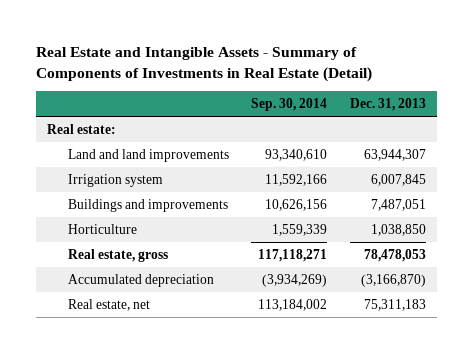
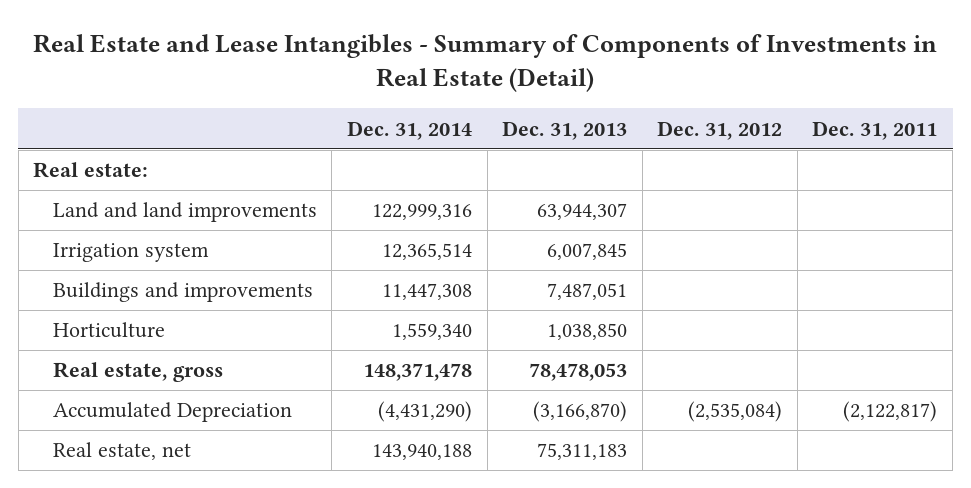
- Real Estate and Intangible Assets - Summary of Components of Investments in Real Estate (Detail)
+ Real Estate and Lease Intangibles - Summary of Components of Investments in Real Estate (Detail)
- | Sep. 30, 2014 | Dec. 31, 2013
+ | Dec. 31, 2014 | Dec. 31, 2013 | Dec. 31, 2012 | Dec. 31, 2011
- Accumulated depreciation | (3,934,269) | (3,166,870)
+ Accumulated Depreciation | (4,431,290) | (3,166,870) | (2,535,084) | (2,122,817)

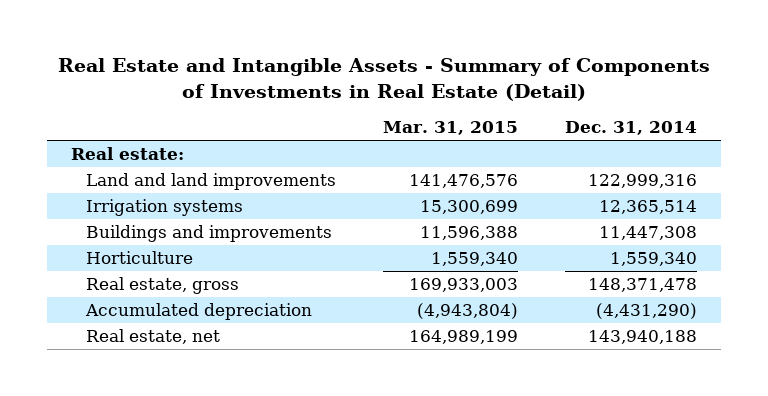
- Real Estate and Lease Intangibles - Summary of Components of Investments in Real Estate (Detail)
+ Real Estate and Intangible Assets - Summary of Components of Investments in Real Estate (Detail)
- | Dec. 31, 2014 | Dec. 31, 2013 | Dec. 31, 2012 | Dec. 31, 2011
+ | Mar. 31, 2015 | Dec. 31, 2014
- Irrigation system | 12,365,514 | 6,007,845 | |
+ Irrigation systems | 15,300,699 | 12,365,514
- Accumulated Depreciation | (4,431,290) | (3,166,870) | (2,535,084) | (2,122,817)
+ Accumulated depreciation | (4,943,804) | (4,431,290)

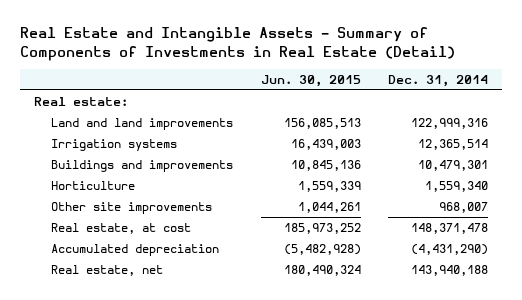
- | Mar. 31, 2015 | Dec. 31, 2014
+ | Jun. 30, 2015 | Dec. 31, 2014
- Buildings and improvements | 11,596,388 | 11,447,308
+ Buildings and improvements | 10,845,136 | 10,479,301
- Real estate, gross | 169,933,003 | 148,371,478
+ Other site improvements | 1,044,261 | 968,007
+ Real estate, at cost | 185,973,252 | 148,371,478

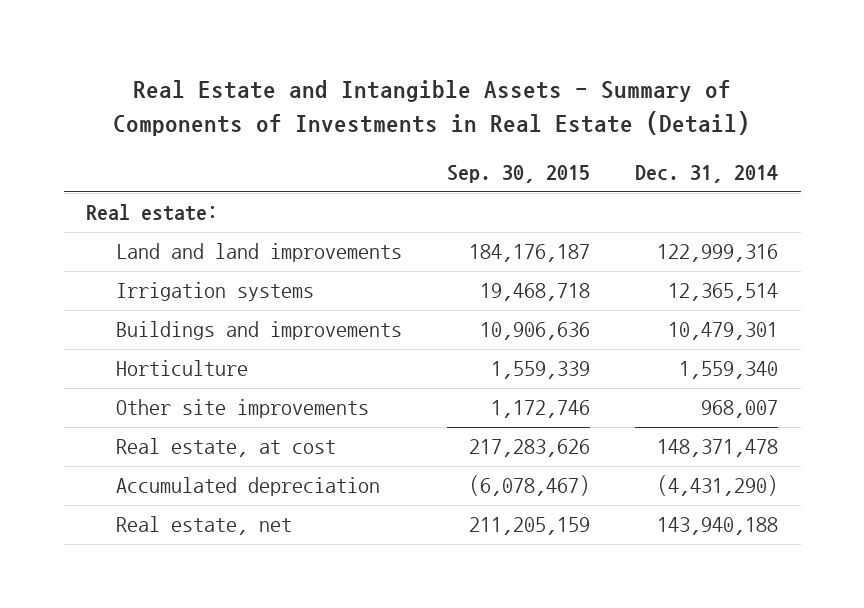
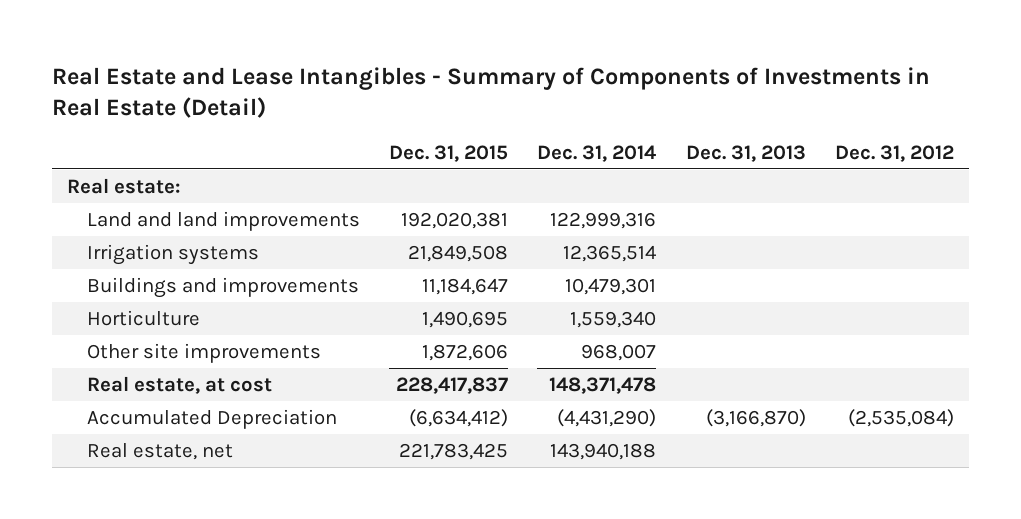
- Real Estate and Intangible Assets - Summary of Components of Investments in Real Estate (Detail)
+ Real Estate and Lease Intangibles - Summary of Components of Investments in Real Estate (Detail)
- | Sep. 30, 2015 | Dec. 31, 2014
+ | Dec. 31, 2015 | Dec. 31, 2014 | Dec. 31, 2013 | Dec. 31, 2012
- Accumulated depreciation | (6,078,467) | (4,431,290)
+ Accumulated Depreciation | (6,634,412) | (4,431,290) | (3,166,870) | (2,535,084)

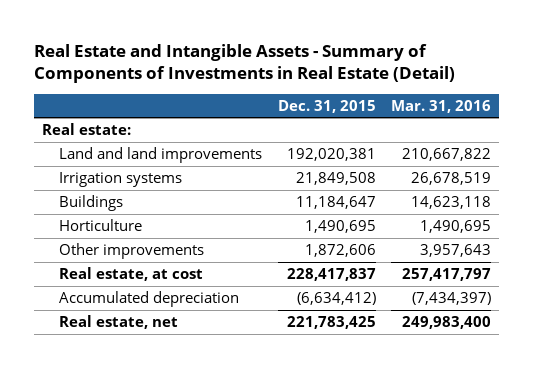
- Real Estate and Lease Intangibles - Summary of Components of Investments in Real Estate (Detail)
+ Real Estate and Intangible Assets - Summary of Components of Investments in Real Estate (Detail)
- | Dec. 31, 2015 | Dec. 31, 2014 | Dec. 31, 2013 | Dec. 31, 2012
+ | Dec. 31, 2015 | Mar. 31, 2016
- Buildings and improvements | 11,184,647 | 10,479,301 | |
+ Buildings | 11,184,647 | 14,623,118
- Other site improvements | 1,872,606 | 968,007 | |
+ Other improvements | 1,872,606 | 3,957,643
- Accumulated Depreciation | (6,634,412) | (4,431,290) | (3,166,870) | (2,535,084)
+ Accumulated depreciation | (6,634,412) | (7,434,397)

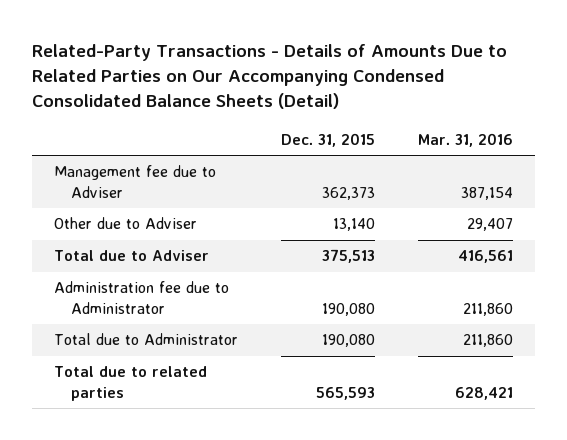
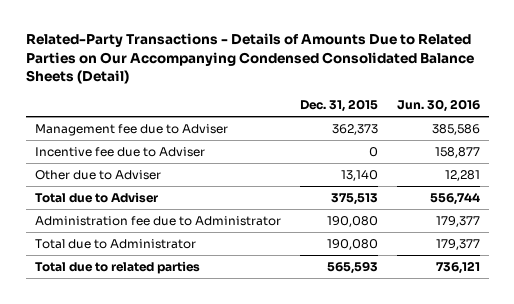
- | Dec. 31, 2015 | Mar. 31, 2016
+ | Dec. 31, 2015 | Jun. 30, 2016
+ Incentive fee due to Adviser | 0 | 158,877

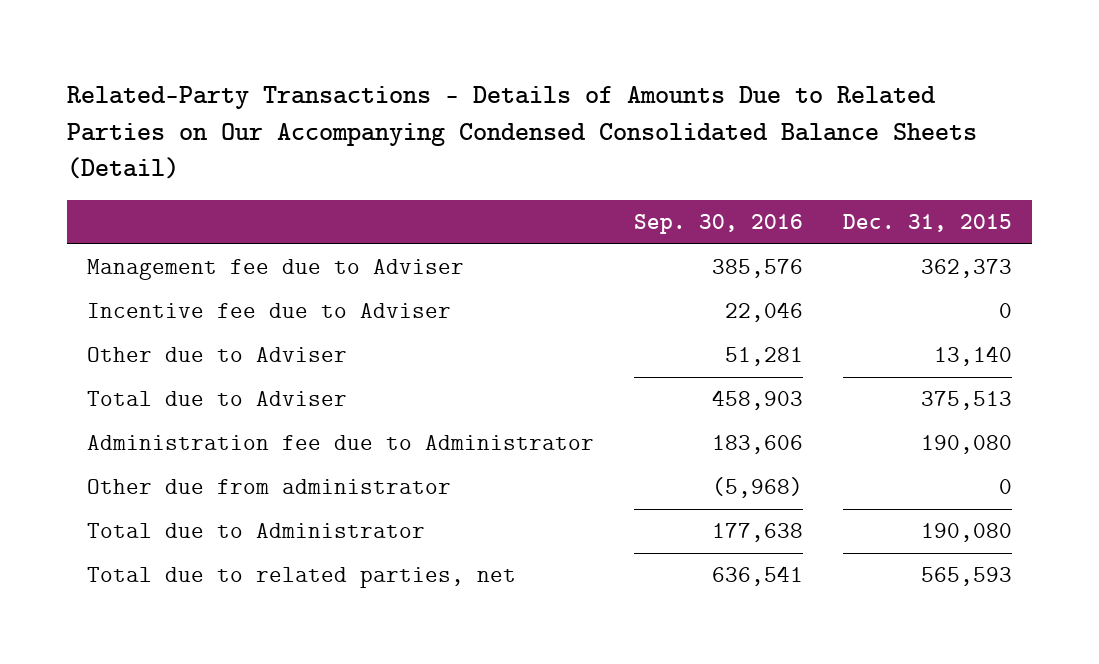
- | Dec. 31, 2015 | Jun. 30, 2016
+ | Sep. 30, 2016 | Dec. 31, 2015
+ Other due from administrator | (5,968) | 0
- Total due to related parties | 565,593 | 736,121
+ Total due to related parties, net | 636,541 | 565,593

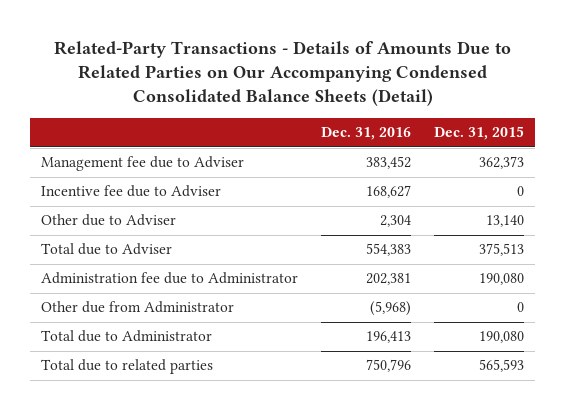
- | Sep. 30, 2016 | Dec. 31, 2015
+ | Dec. 31, 2016 | Dec. 31, 2015
- Other due from administrator | (5,968) | 0
+ Other due from Administrator | (5,968) | 0
- Total due to related parties, net | 636,541 | 565,593
+ Total due to related parties | 750,796 | 565,593

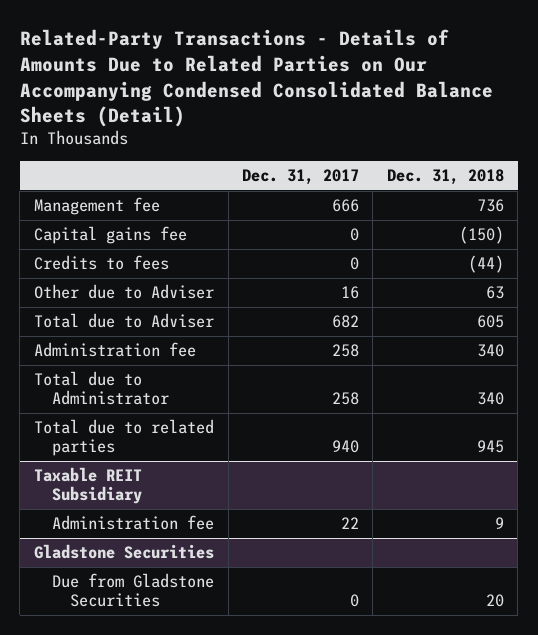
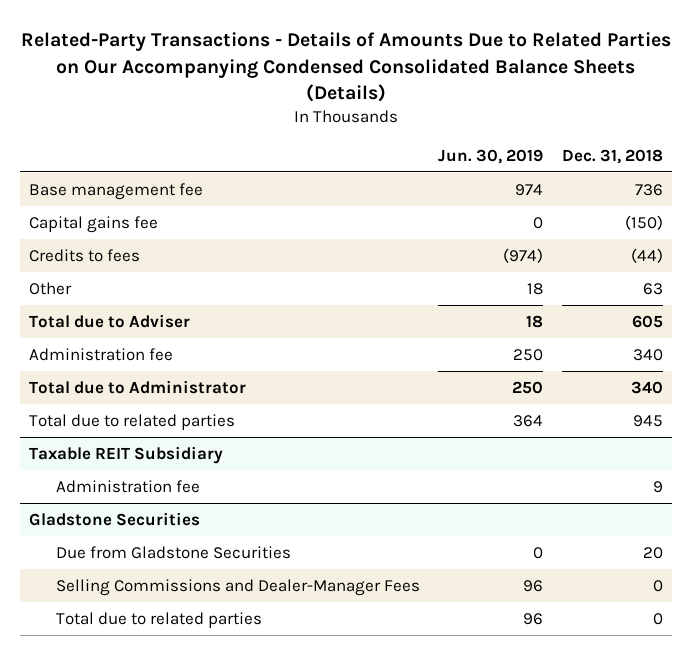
- Related-Party Transactions - Details of Amounts Due to Related Parties on Our Accompanying Condensed Consolidated Balance Sheets (Detail)
+ Related-Party Transactions - Details of Amounts Due to Related Parties on Our Accompanying Condensed Consolidated Balance Sheets (Details)
- | Dec. 31, 2017 | Dec. 31, 2018
+ | Jun. 30, 2019 | Dec. 31, 2018
- Management fee | 666 | 736
+ Base management fee | 974 | 736
- Other due to Adviser | 16 | 63
+ Other | 18 | 63
@ Gladstone Securities
+ Selling Commissions and Dealer-Manager Fees | 96 | 0
+ Total due to related parties | 96 | 0

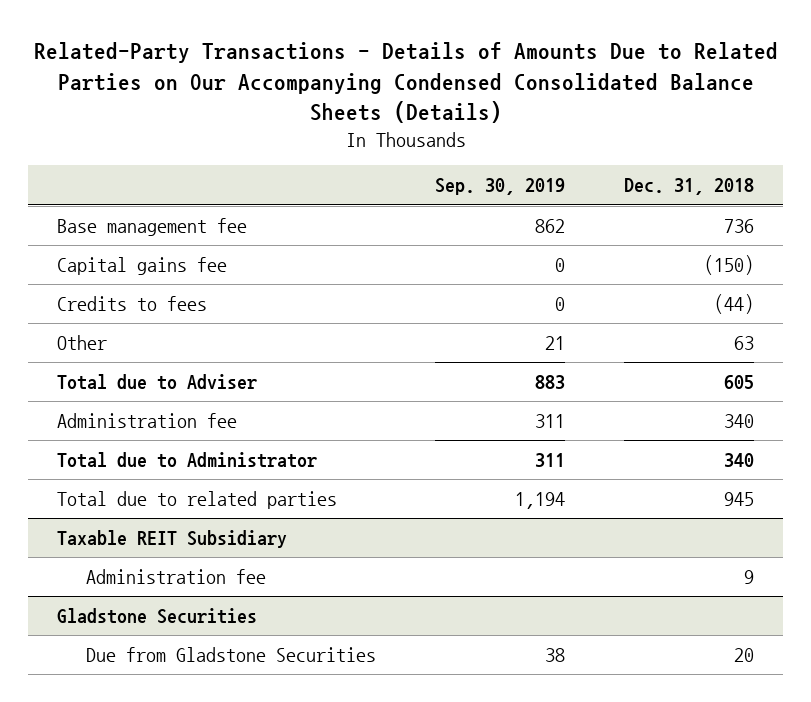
- | Jun. 30, 2019 | Dec. 31, 2018
+ | Sep. 30, 2019 | Dec. 31, 2018
@ Gladstone Securities
- Selling Commissions and Dealer-Manager Fees | 96 | 0
- Total due to related parties | 96 | 0

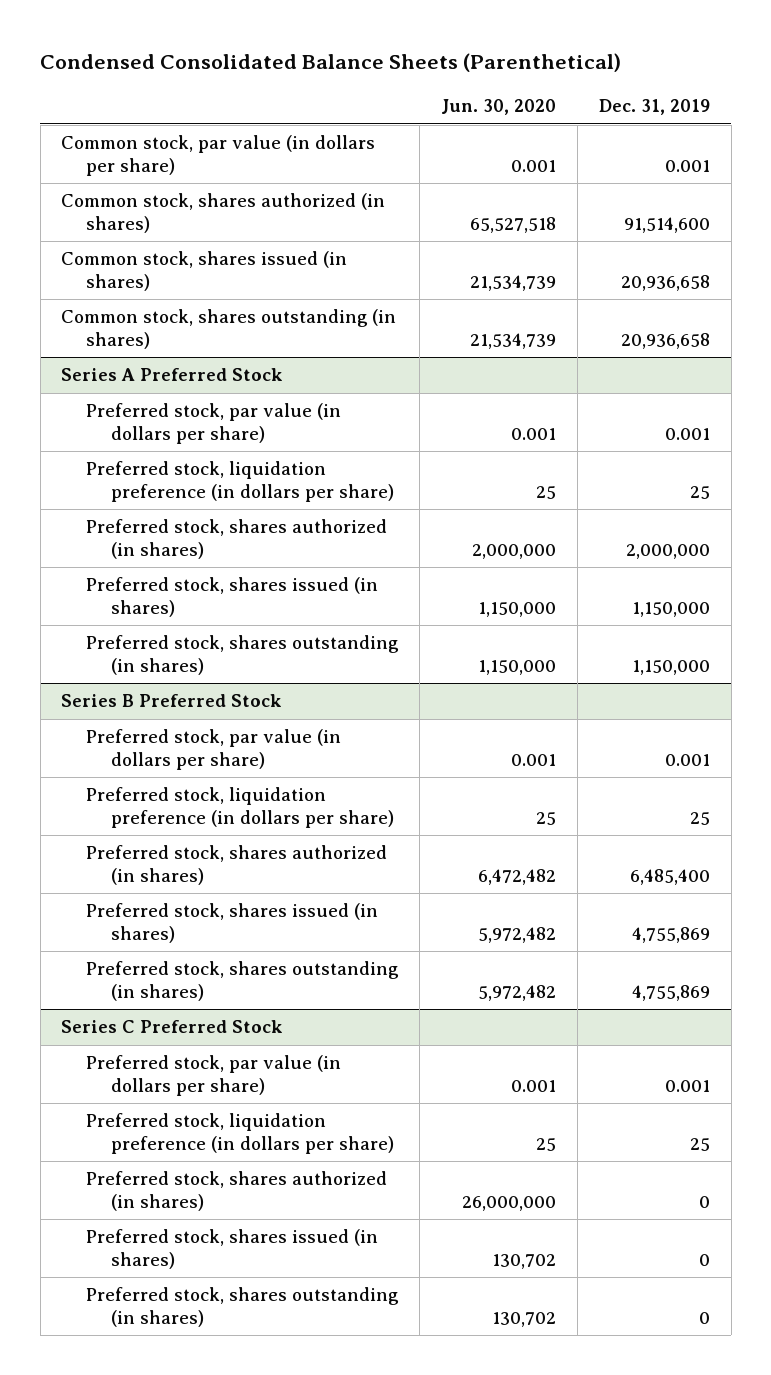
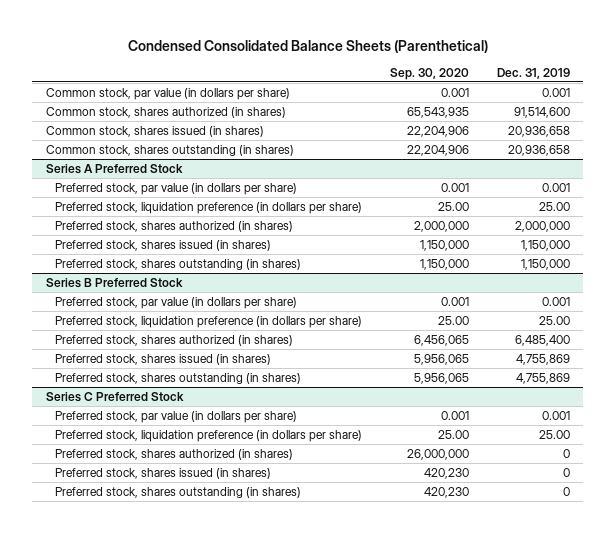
- | Jun. 30, 2020 | Dec. 31, 2019
+ | Sep. 30, 2020 | Dec. 31, 2019
@ Series A Preferred Stock
- Preferred stock, liquidation preference (in dollars per share) | 25 | 25
+ Preferred stock, liquidation preference (in dollars per share) | 25.00 | 25.00
@ Series B Preferred Stock
- Preferred stock, liquidation preference (in dollars per share) | 25 | 25
+ Preferred stock, liquidation preference (in dollars per share) | 25.00 | 25.00
@ Series C Preferred Stock
- Preferred stock, liquidation preference (in dollars per share) | 25 | 25
+ Preferred stock, liquidation preference (in dollars per share) | 25.00 | 25.00

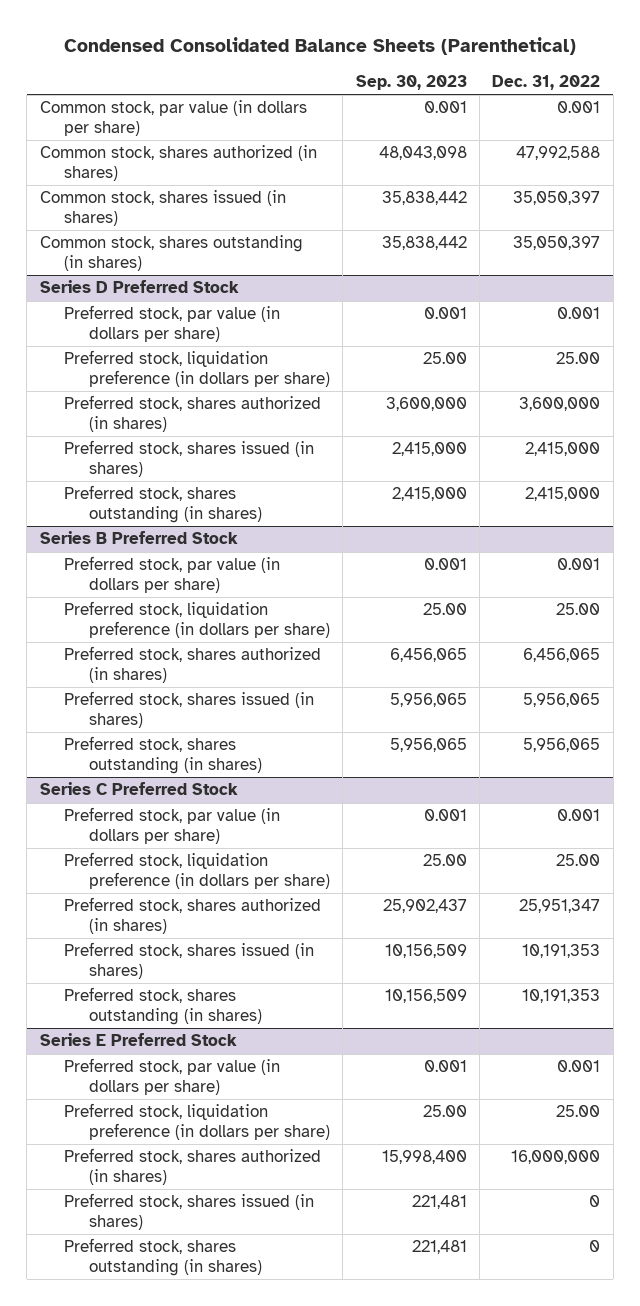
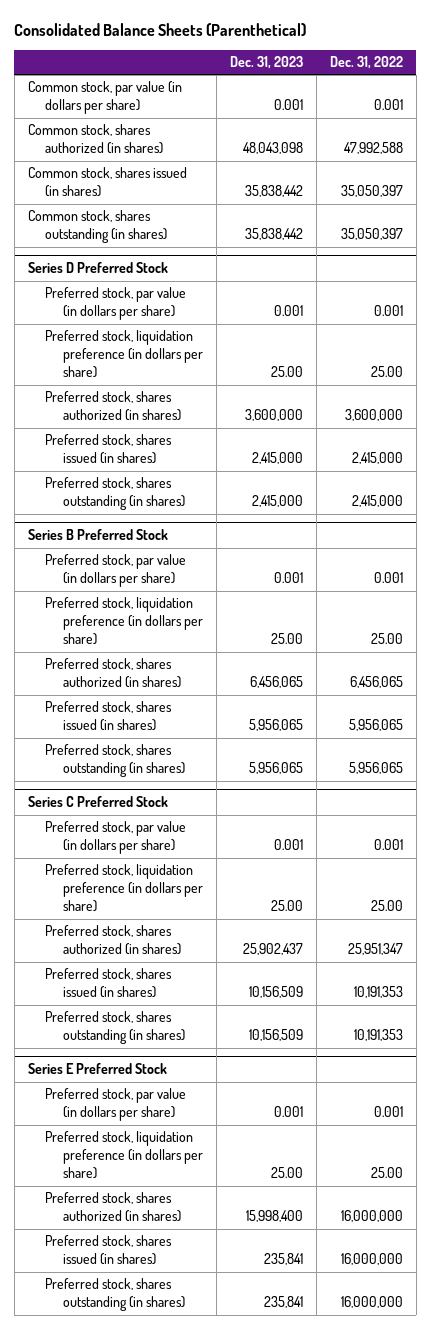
- Condensed Consolidated Balance Sheets (Parenthetical)
+ Consolidated Balance Sheets (Parenthetical)
- | Sep. 30, 2023 | Dec. 31, 2022
+ | Dec. 31, 2023 | Dec. 31, 2022
@ Series E Preferred Stock
- Preferred stock, shares issued (in shares) | 221,481 | 0
- Preferred stock, shares outstanding (in shares) | 221,481 | 0
+ Preferred stock, shares issued (in shares) | 235,841 | 16,000,000
+ Preferred stock, shares outstanding (in shares) | 235,841 | 16,000,000

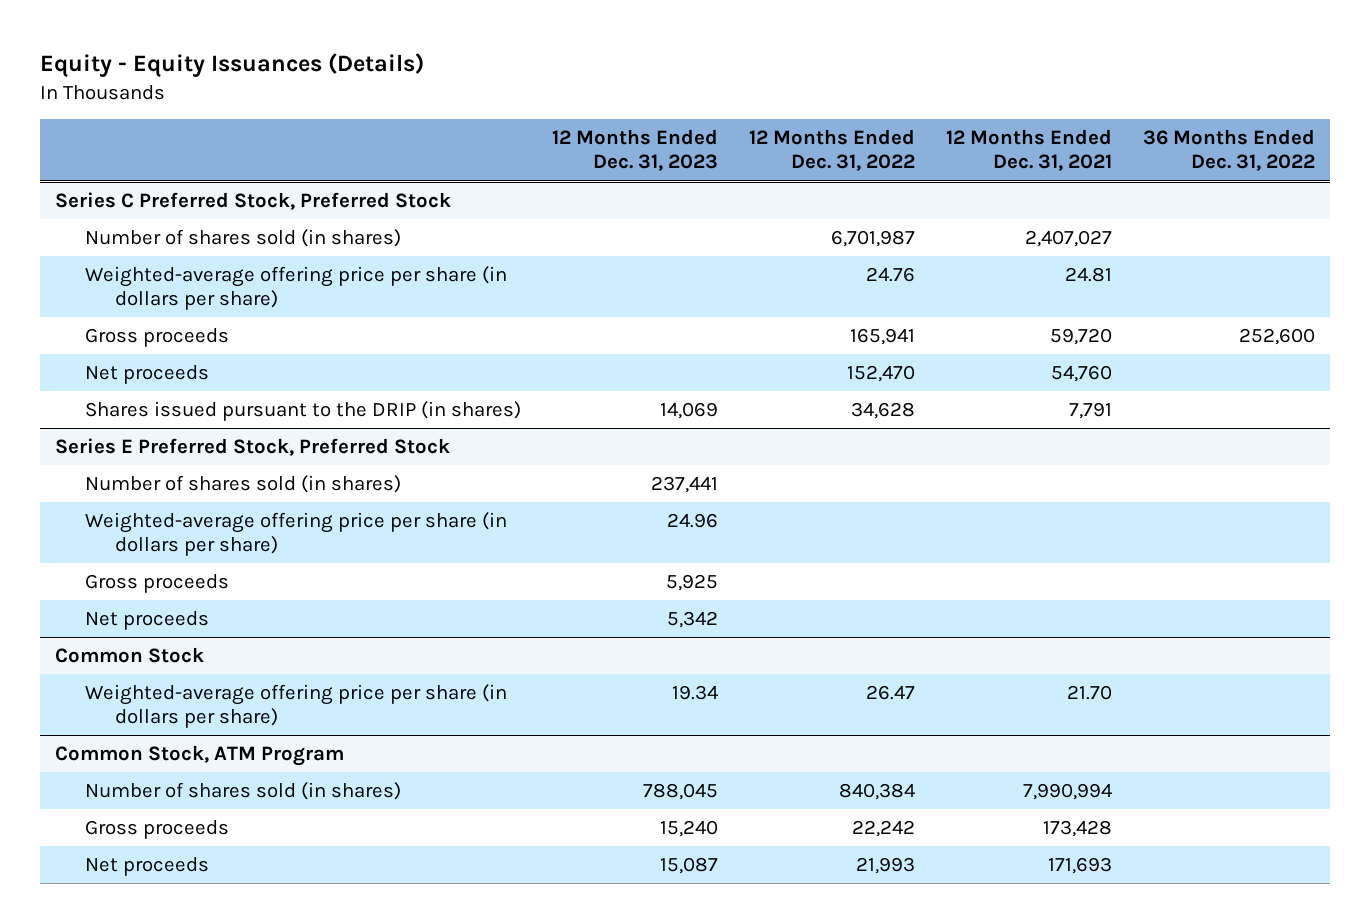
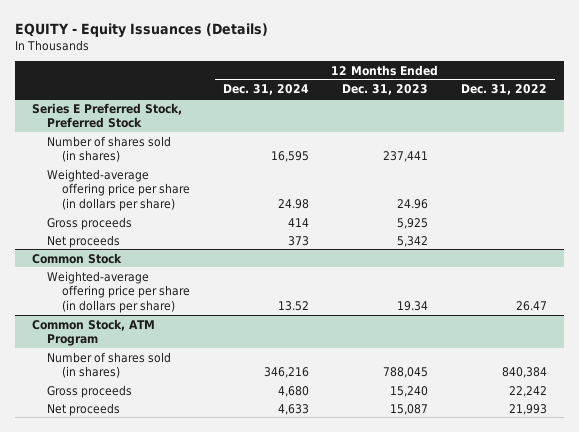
- Equity - Equity Issuances (Details)
+ EQUITY - Equity Issuances (Details)
- | 12 Months Ended Dec. 31, 2023 | 12 Months Ended Dec. 31, 2022 | 12 Months Ended Dec. 31, 2021 | 36 Months Ended Dec. 31, 2022
+ | 12 Months Ended Dec. 31, 2024 | 12 Months Ended Dec. 31, 2023 | 12 Months Ended Dec. 31, 2022
- Series C Preferred Stock, Preferred Stock
- Number of shares sold (in shares) | | 6,701,987 | 2,407,027 |
- Weighted-average offering price per share (in dollars per share) | | 24.76 | 24.81 |
- Gross proceeds | | 165,941 | 59,720 | 252,600
- Net proceeds | | 152,470 | 54,760 |
- Shares issued pursuant to the DRIP (in shares) | 14,069 | 34,628 | 7,791 |

